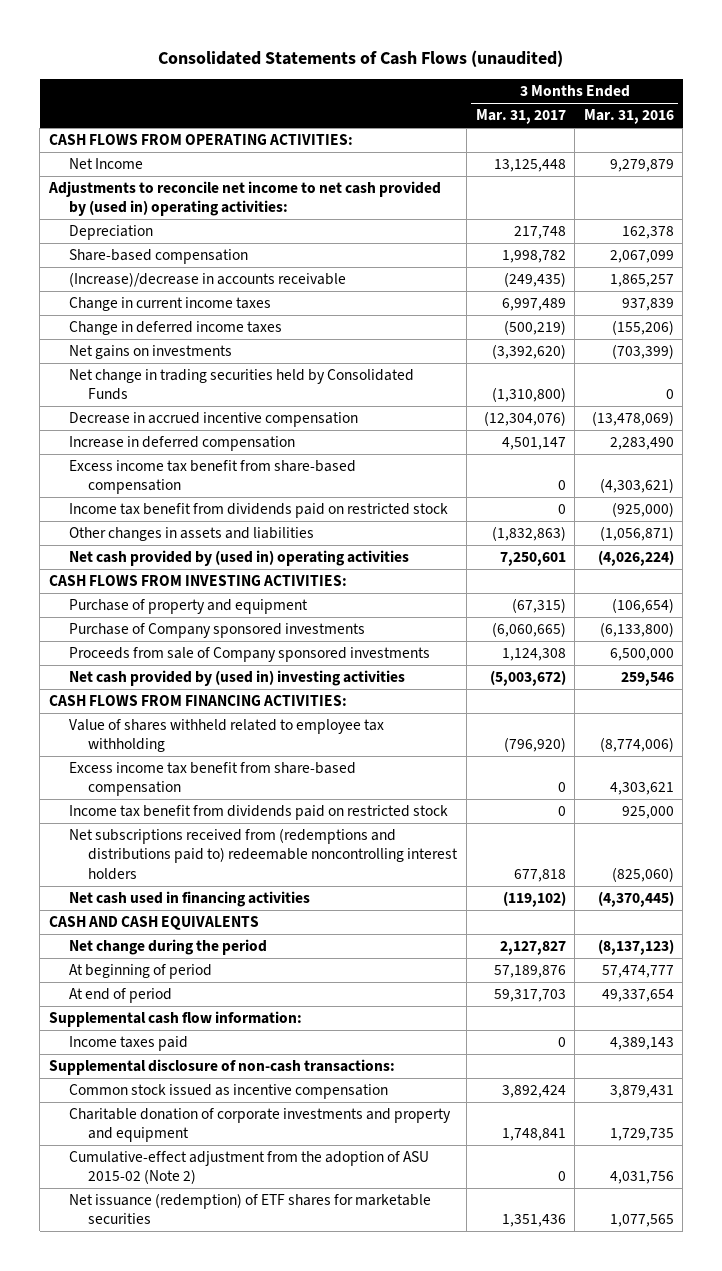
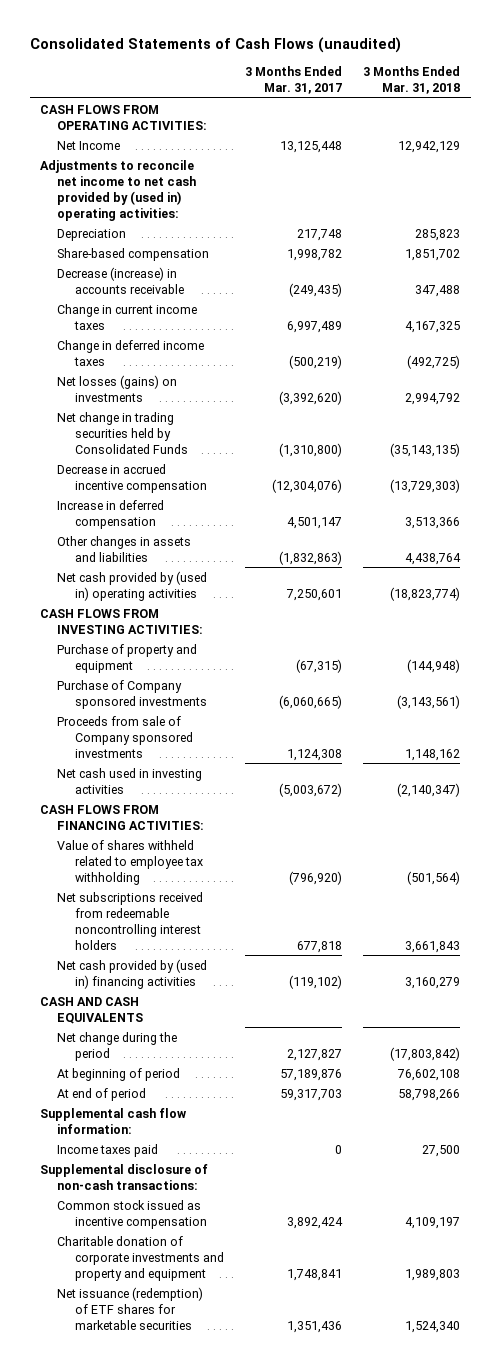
- | 3 Months Ended Mar. 31, 2017 | 3 Months Ended Mar. 31, 2016
+ | 3 Months Ended Mar. 31, 2017 | 3 Months Ended Mar. 31, 2018
- (Increase)/decrease in accounts receivable | (249,435) | 1,865,257
+ Decrease (increase) in accounts receivable | (249,435) | 347,488
- Net gains on investments | (3,392,620) | (703,399)
+ Net losses (gains) on investments | (3,392,620) | 2,994,792
- Excess income tax benefit from share-based compensation | 0 | (4,303,621)
- Income tax benefit from dividends paid on restricted stock | 0 | (925,000)
- Net cash provided by (used in) investing activities | (5,003,672) | 259,546
+ Net cash used in investing activities | (5,003,672) | (2,140,347)
- Excess income tax benefit from share-based compensation | 0 | 4,303,621
- Income tax benefit from dividends paid on restricted stock | 0 | 925,000
- Net subscriptions received from (redemptions and distributions paid to) redeemable noncontrolling interest holders | 677,818 | (825,060)
- Net cash used in financing activities | (119,102) | (4,370,445)
+ Net subscriptions received from redeemable noncontrolling interest holders | 677,818 | 3,661,843
+ Net cash provided by (used in) financing activities | (119,102) | 3,160,279
- Cumulative-effect adjustment from the adoption of ASU 2015-02 (Note 2) | 0 | 4,031,756

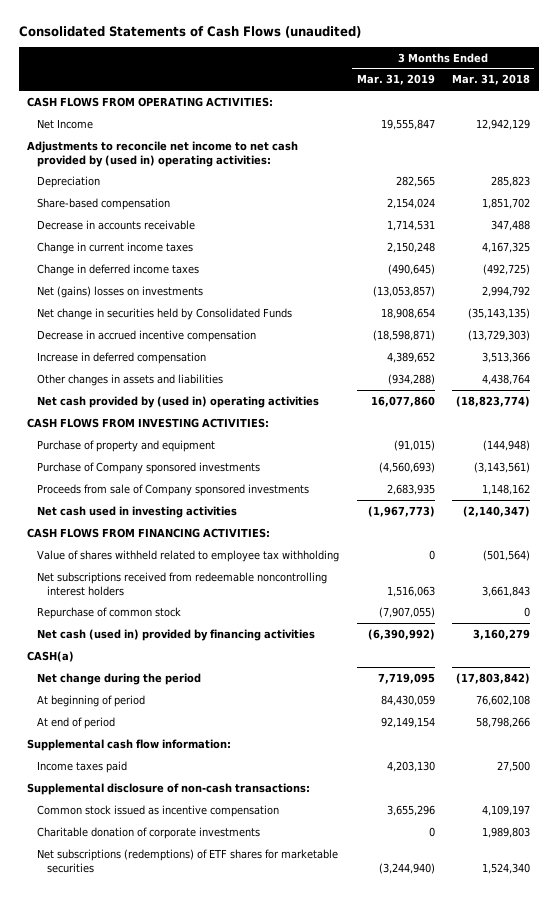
- | 3 Months Ended Mar. 31, 2017 | 3 Months Ended Mar. 31, 2018
+ | 3 Months Ended Mar. 31, 2019 | 3 Months Ended Mar. 31, 2018
- Decrease (increase) in accounts receivable | (249,435) | 347,488
+ Decrease in accounts receivable | 1,714,531 | 347,488
- Net losses (gains) on investments | (3,392,620) | 2,994,792
- Net change in trading securities held by Consolidated Funds | (1,310,800) | (35,143,135)
+ Net (gains) losses on investments | (13,053,857) | 2,994,792
+ Net change in securities held by Consolidated Funds | 18,908,654 | (35,143,135)
- Net cash provided by (used in) financing activities | (119,102) | 3,160,279
- CASH AND CASH EQUIVALENTS
+ Repurchase of common stock | (7,907,055) | 0
+ Net cash (used in) provided by financing activities | (6,390,992) | 3,160,279
+ CASH(a)
- Charitable donation of corporate investments and property and equipment | 1,748,841 | 1,989,803
- Net issuance (redemption) of ETF shares for marketable securities | 1,351,436 | 1,524,340
+ Charitable donation of corporate investments | 0 | 1,989,803
+ Net subscriptions (redemptions) of ETF shares for marketable securities | (3,244,940) | 1,524,340

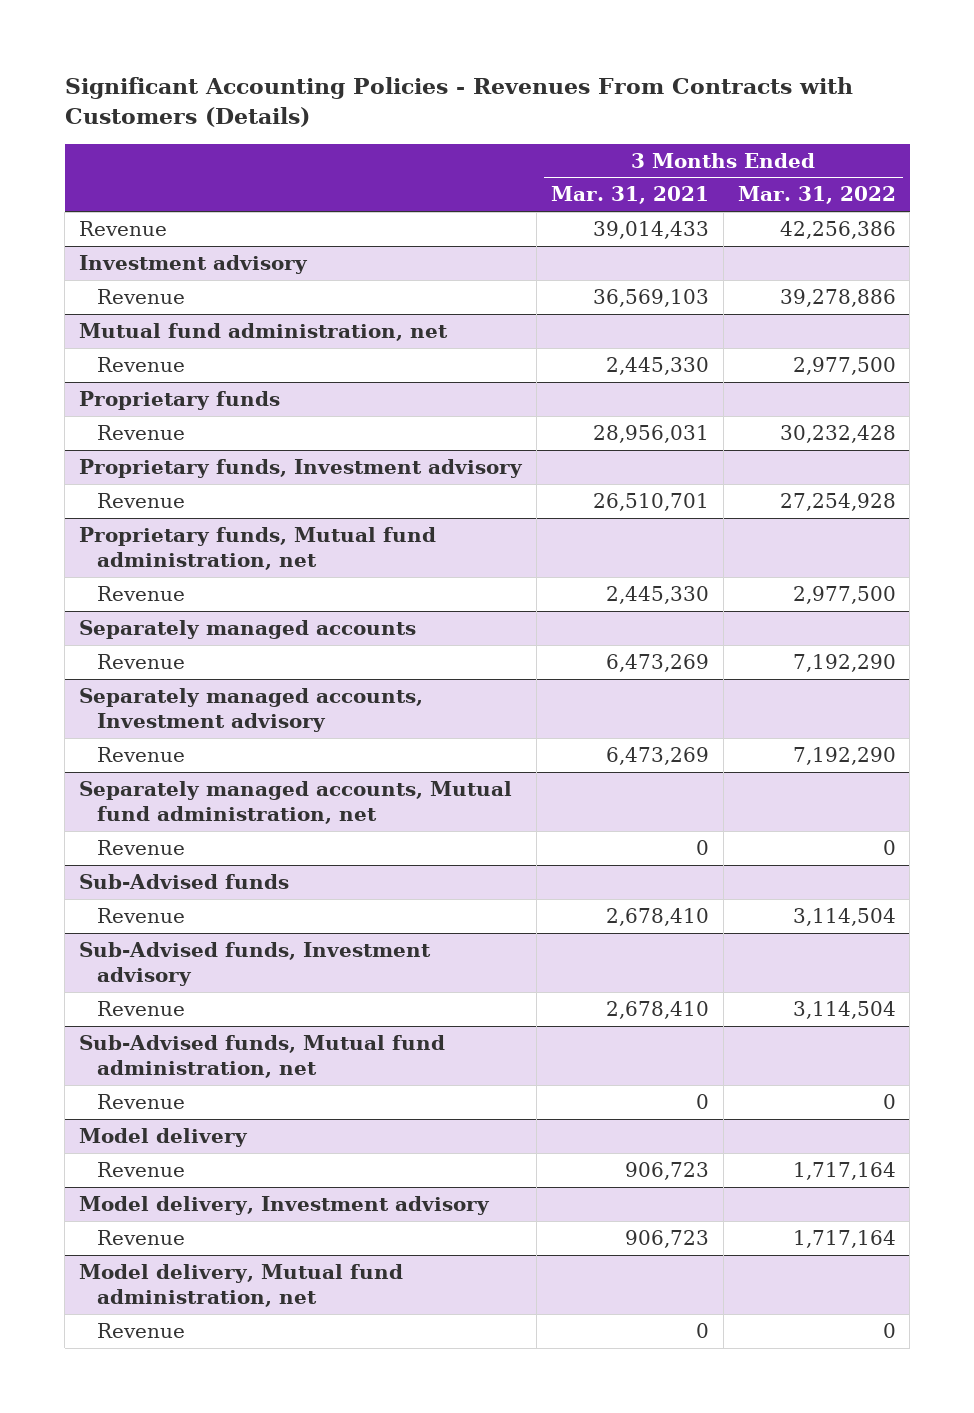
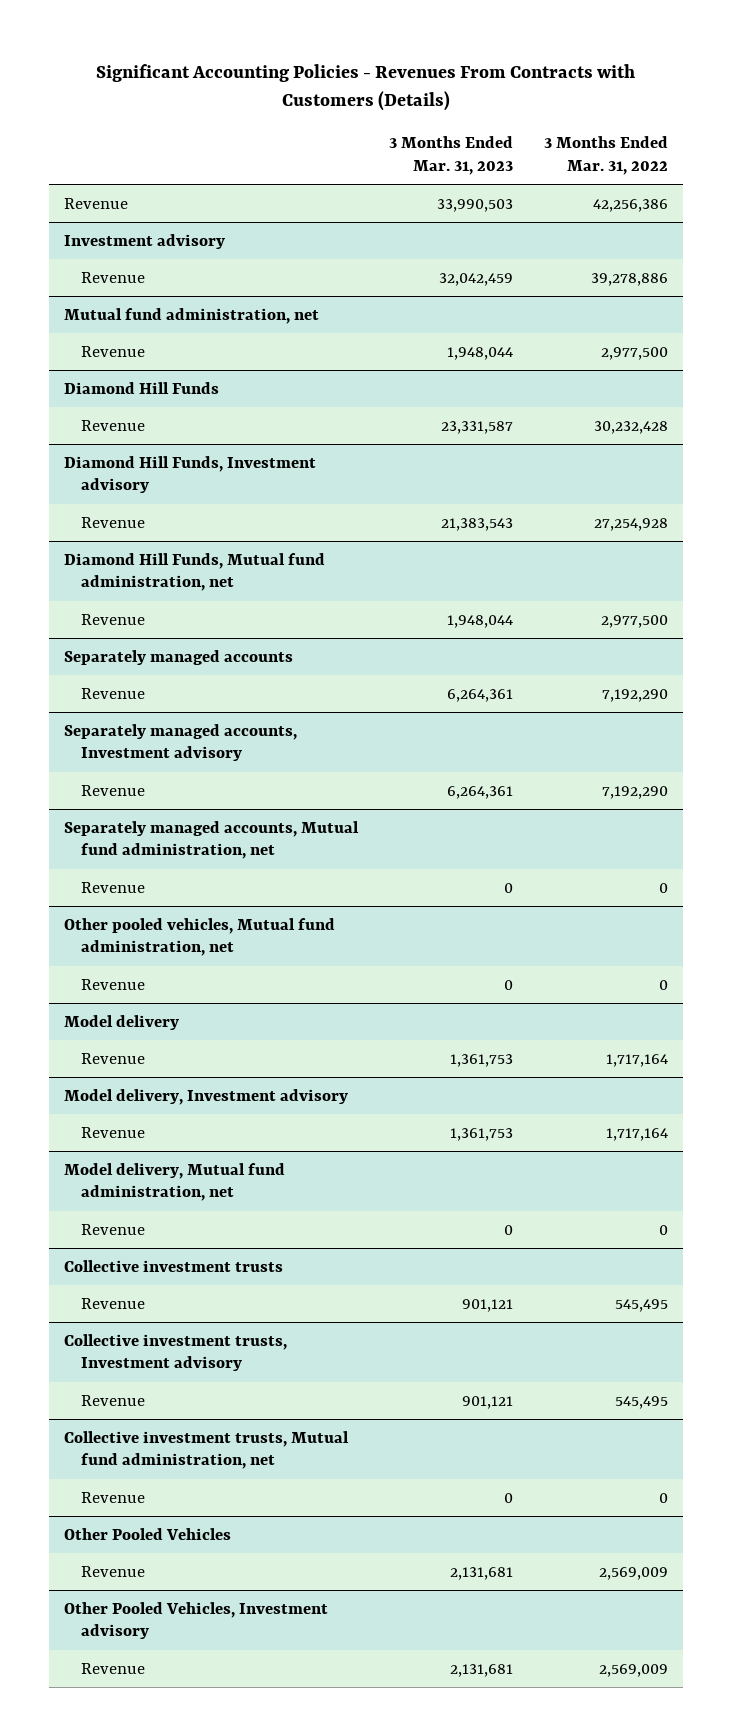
- | 3 Months Ended Mar. 31, 2021 | 3 Months Ended Mar. 31, 2022
+ | 3 Months Ended Mar. 31, 2023 | 3 Months Ended Mar. 31, 2022
- Proprietary funds
+ Diamond Hill Funds
- Proprietary funds, Investment advisory
+ Diamond Hill Funds, Investment advisory
- Proprietary funds, Mutual fund administration, net
+ Diamond Hill Funds, Mutual fund administration, net
- Sub-Advised funds
- Revenue | 2,678,410 | 3,114,504
- Sub-Advised funds, Investment advisory
- Revenue | 2,678,410 | 3,114,504
- Sub-Advised funds, Mutual fund administration, net
+ Other pooled vehicles, Mutual fund administration, net
+ Collective investment trusts
+ Revenue | 901,121 | 545,495
+ Collective investment trusts, Investment advisory
+ Revenue | 901,121 | 545,495
+ Collective investment trusts, Mutual fund administration, net
+ Revenue | 0 | 0
+ Other Pooled Vehicles
+ Revenue | 2,131,681 | 2,569,009
+ Other Pooled Vehicles, Investment advisory
+ Revenue | 2,131,681 | 2,569,009

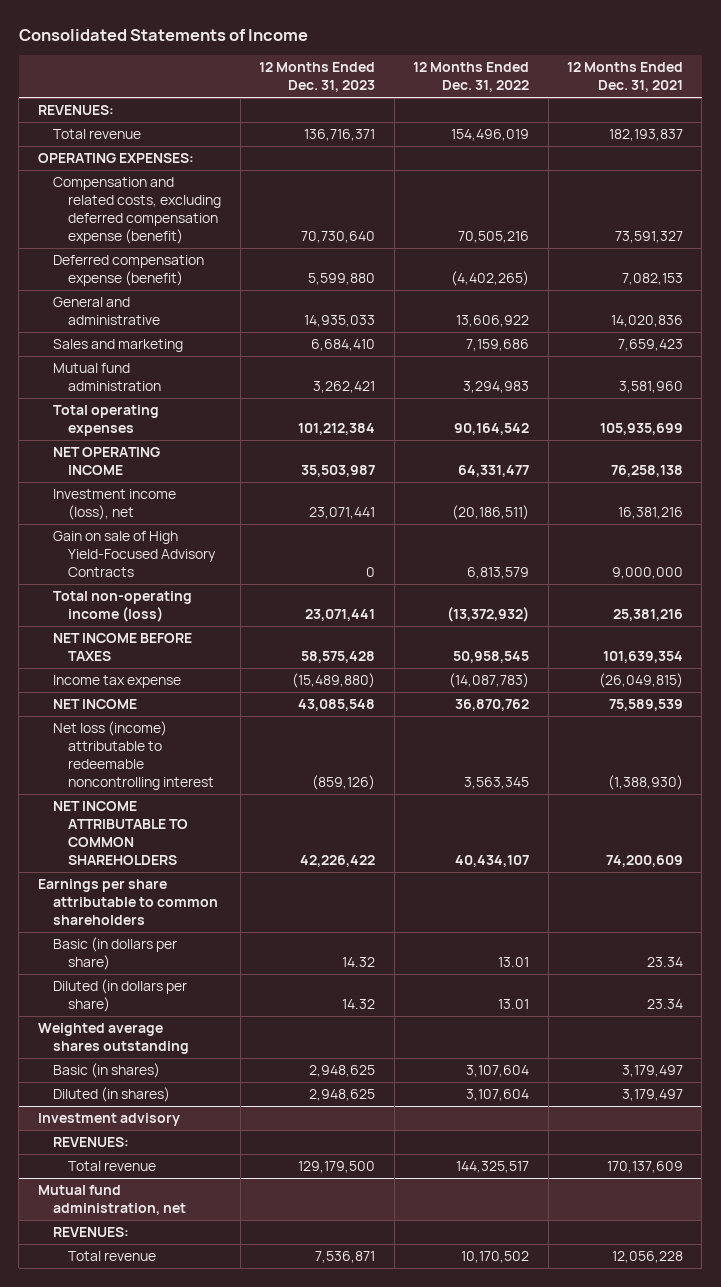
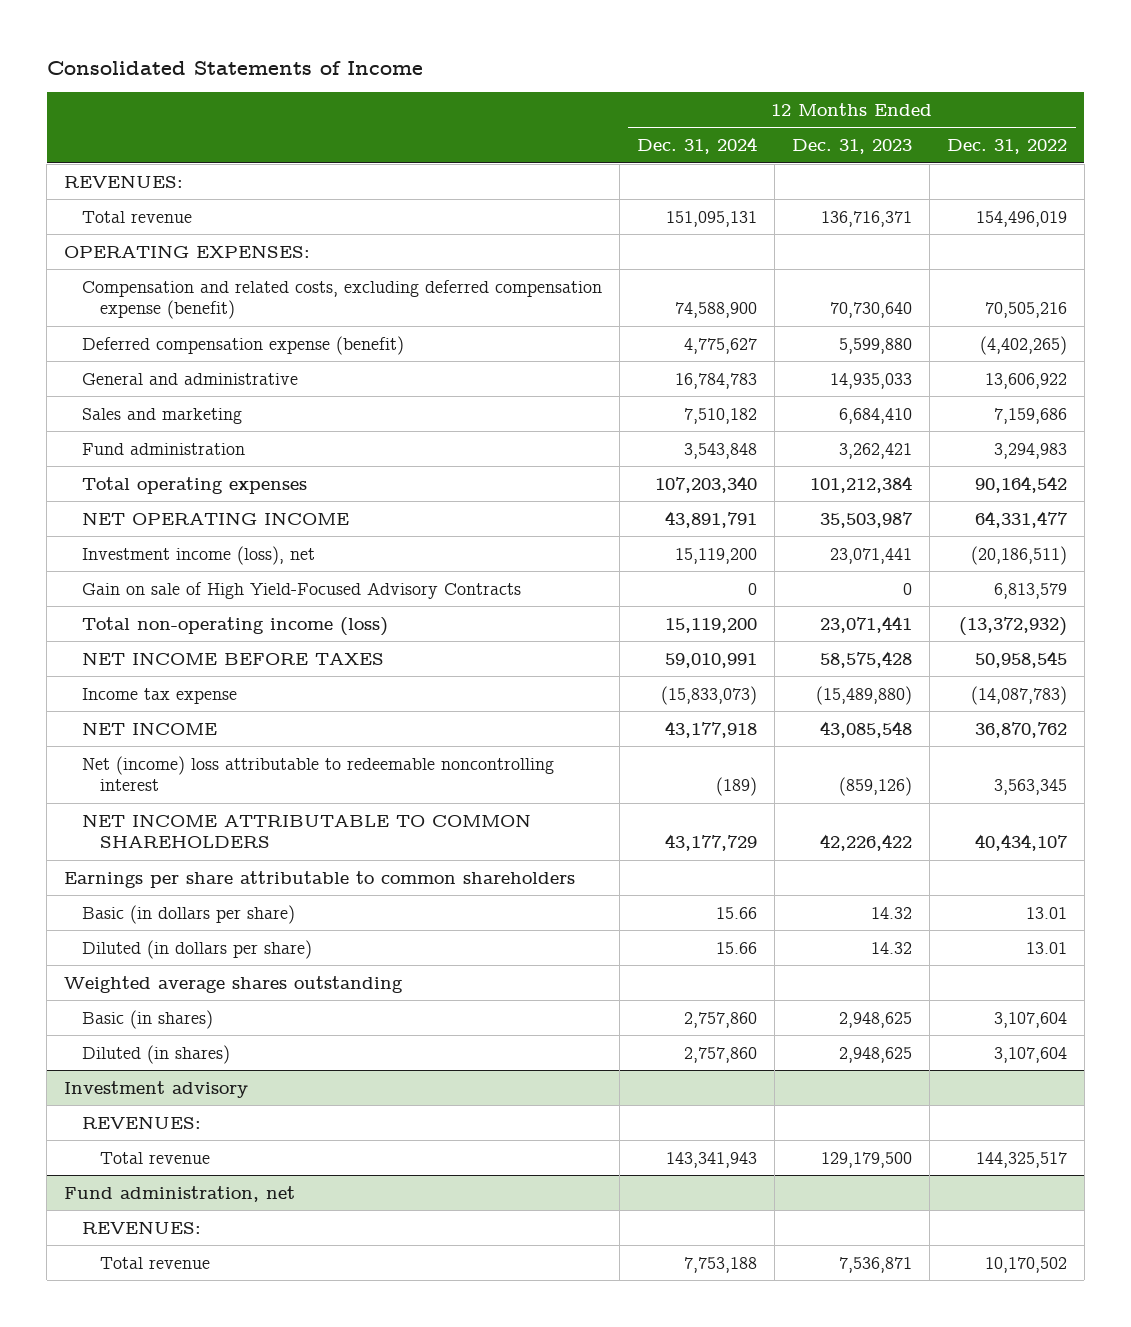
- | 12 Months Ended Dec. 31, 2023 | 12 Months Ended Dec. 31, 2022 | 12 Months Ended Dec. 31, 2021
+ | 12 Months Ended Dec. 31, 2024 | 12 Months Ended Dec. 31, 2023 | 12 Months Ended Dec. 31, 2022
- Mutual fund administration | 3,262,421 | 3,294,983 | 3,581,960
+ Fund administration | 3,543,848 | 3,262,421 | 3,294,983
- Net loss (income) attributable to redeemable noncontrolling interest | (859,126) | 3,563,345 | (1,388,930)
+ Net (income) loss attributable to redeemable noncontrolling interest | (189) | (859,126) | 3,563,345
- Mutual fund administration, net
+ Fund administration, net

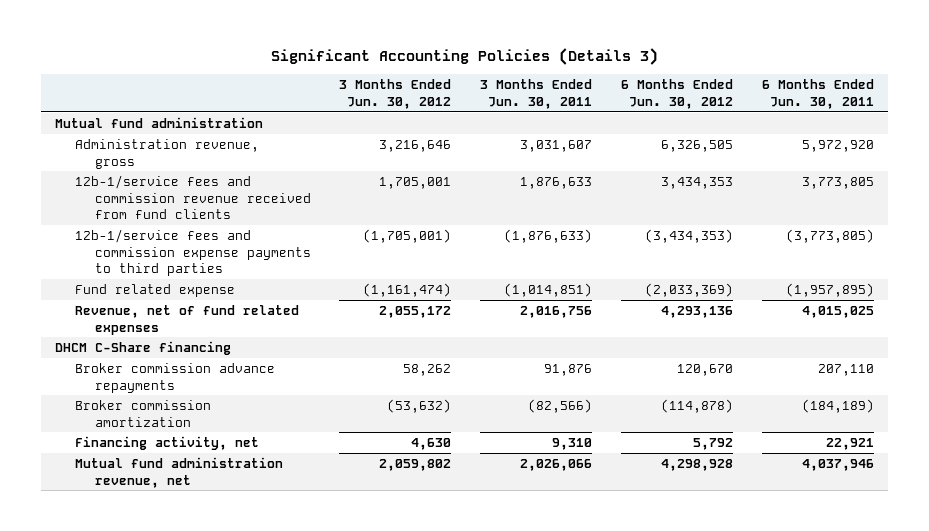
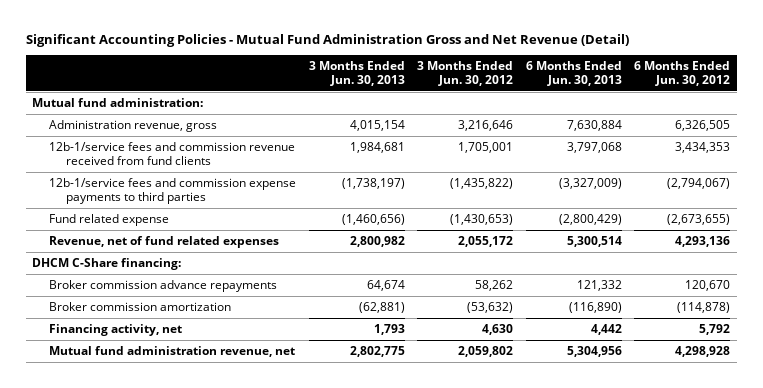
- Significant Accounting Policies (Details 3)
+ Significant Accounting Policies - Mutual Fund Administration Gross and Net Revenue (Detail)
- | 3 Months Ended Jun. 30, 2012 | 3 Months Ended Jun. 30, 2011 | 6 Months Ended Jun. 30, 2012 | 6 Months Ended Jun. 30, 2011
+ | 3 Months Ended Jun. 30, 2013 | 3 Months Ended Jun. 30, 2012 | 6 Months Ended Jun. 30, 2013 | 6 Months Ended Jun. 30, 2012
- Mutual fund administration
+ Mutual fund administration:
- 12b-1/service fees and commission expense payments to third parties | (1,705,001) | (1,876,633) | (3,434,353) | (3,773,805)
- Fund related expense | (1,161,474) | (1,014,851) | (2,033,369) | (1,957,895)
+ 12b-1/service fees and commission expense payments to third parties | (1,738,197) | (1,435,822) | (3,327,009) | (2,794,067)
+ Fund related expense | (1,460,656) | (1,430,653) | (2,800,429) | (2,673,655)
- DHCM C-Share financing
+ DHCM C-Share financing:

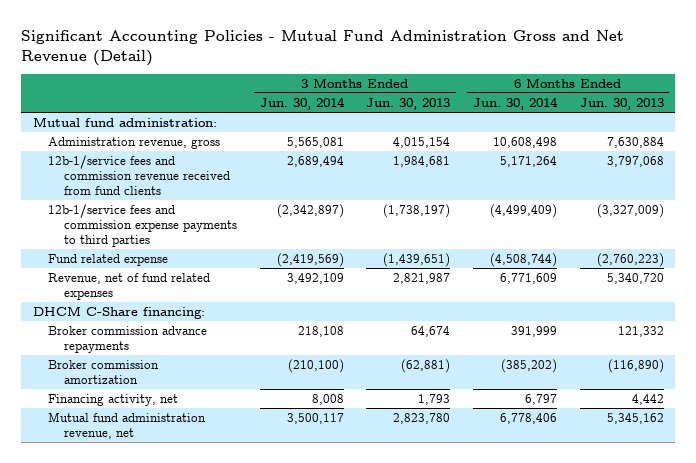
- | 3 Months Ended Jun. 30, 2013 | 3 Months Ended Jun. 30, 2012 | 6 Months Ended Jun. 30, 2013 | 6 Months Ended Jun. 30, 2012
+ | 3 Months Ended Jun. 30, 2014 | 3 Months Ended Jun. 30, 2013 | 6 Months Ended Jun. 30, 2014 | 6 Months Ended Jun. 30, 2013
- Fund related expense | (1,460,656) | (1,430,653) | (2,800,429) | (2,673,655)
- Revenue, net of fund related expenses | 2,800,982 | 2,055,172 | 5,300,514 | 4,293,136
+ Fund related expense | (2,419,569) | (1,439,651) | (4,508,744) | (2,760,223)
+ Revenue, net of fund related expenses | 3,492,109 | 2,821,987 | 6,771,609 | 5,340,720
- Mutual fund administration revenue, net | 2,802,775 | 2,059,802 | 5,304,956 | 4,298,928
+ Mutual fund administration revenue, net | 3,500,117 | 2,823,780 | 6,778,406 | 5,345,162

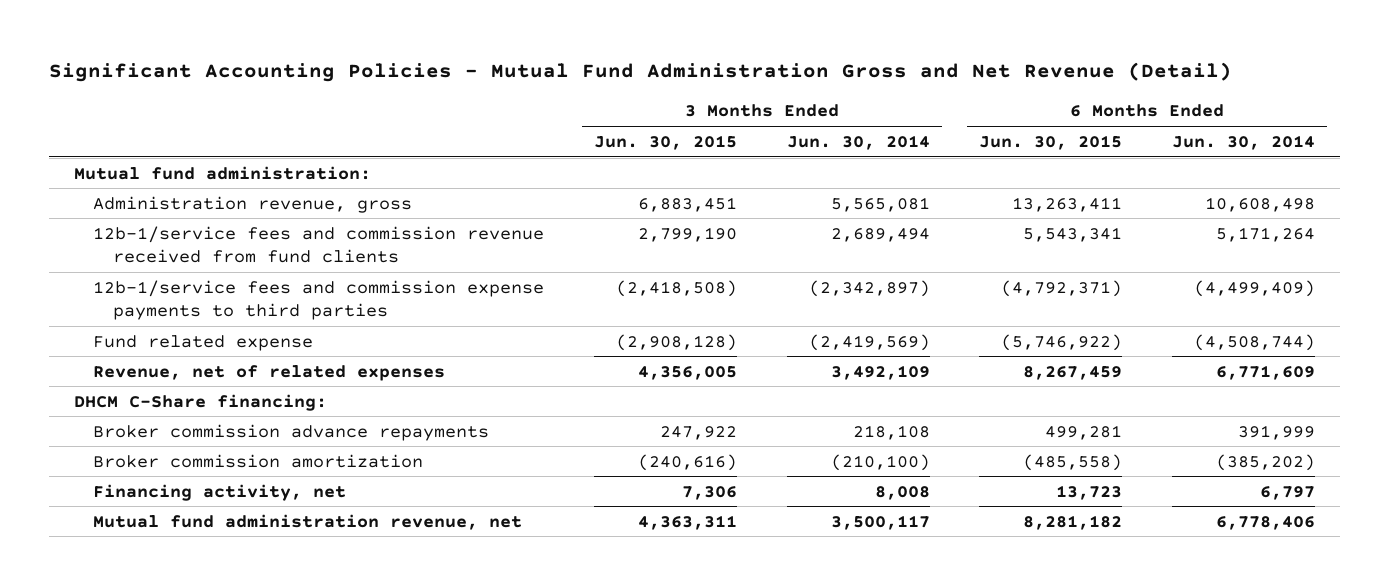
- | 3 Months Ended Jun. 30, 2014 | 3 Months Ended Jun. 30, 2013 | 6 Months Ended Jun. 30, 2014 | 6 Months Ended Jun. 30, 2013
+ | 3 Months Ended Jun. 30, 2015 | 3 Months Ended Jun. 30, 2014 | 6 Months Ended Jun. 30, 2015 | 6 Months Ended Jun. 30, 2014
- Revenue, net of fund related expenses | 3,492,109 | 2,821,987 | 6,771,609 | 5,340,720
+ Revenue, net of related expenses | 4,356,005 | 3,492,109 | 8,267,459 | 6,771,609

